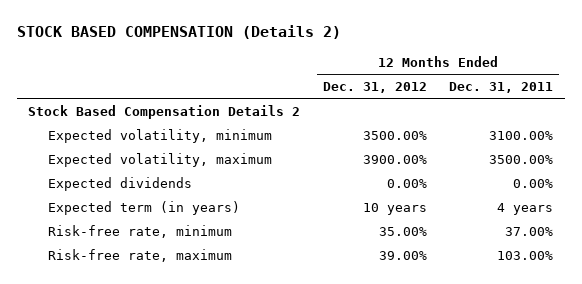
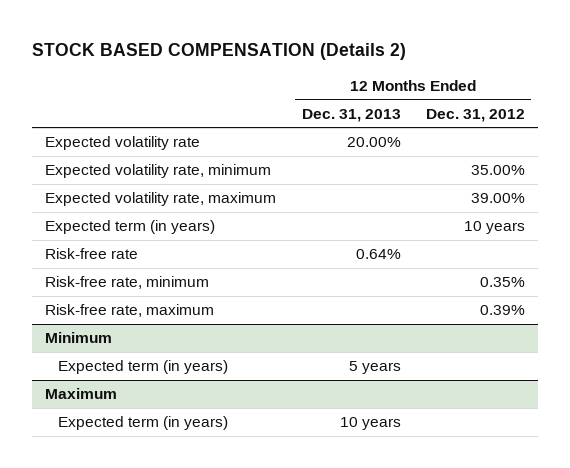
- | 12 Months Ended Dec. 31, 2012 | 12 Months Ended Dec. 31, 2011
+ | 12 Months Ended Dec. 31, 2013 | 12 Months Ended Dec. 31, 2012
- Stock Based Compensation Details 2
- Expected volatility, minimum | 3500.00% | 3100.00%
- Expected volatility, maximum | 3900.00% | 3500.00%
- Expected dividends | 0.00% | 0.00%
+ Expected volatility rate | 20.00% |
+ Expected volatility rate, minimum | | 35.00%
+ Expected volatility rate, maximum | | 39.00%
- Risk-free rate, minimum | 35.00% | 37.00%
- Risk-free rate, maximum | 39.00% | 103.00%
+ Risk-free rate | 0.64% |
+ Risk-free rate, minimum | | 0.35%
+ Risk-free rate, maximum | | 0.39%
+ Minimum
+ Expected term (in years) | 5 years |
+ Maximum
+ Expected term (in years) | 10 years |

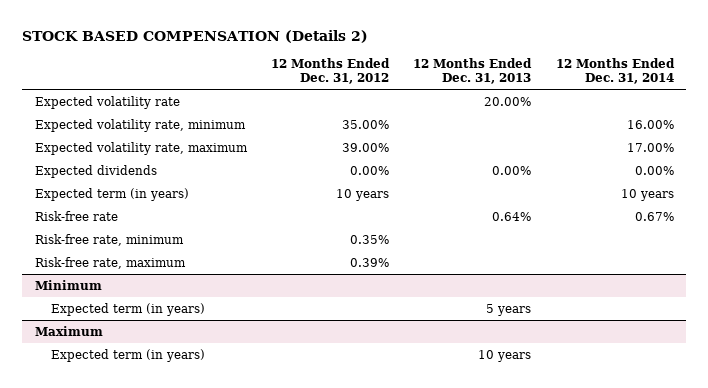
- | 12 Months Ended Dec. 31, 2013 | 12 Months Ended Dec. 31, 2012
+ | 12 Months Ended Dec. 31, 2012 | 12 Months Ended Dec. 31, 2013 | 12 Months Ended Dec. 31, 2014
+ Expected dividends | 0.00% | 0.00% | 0.00%

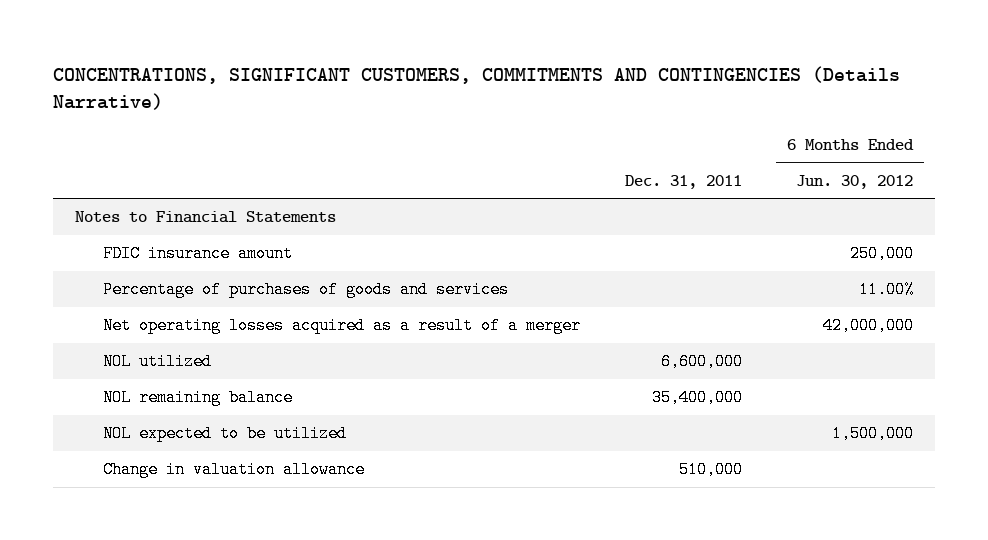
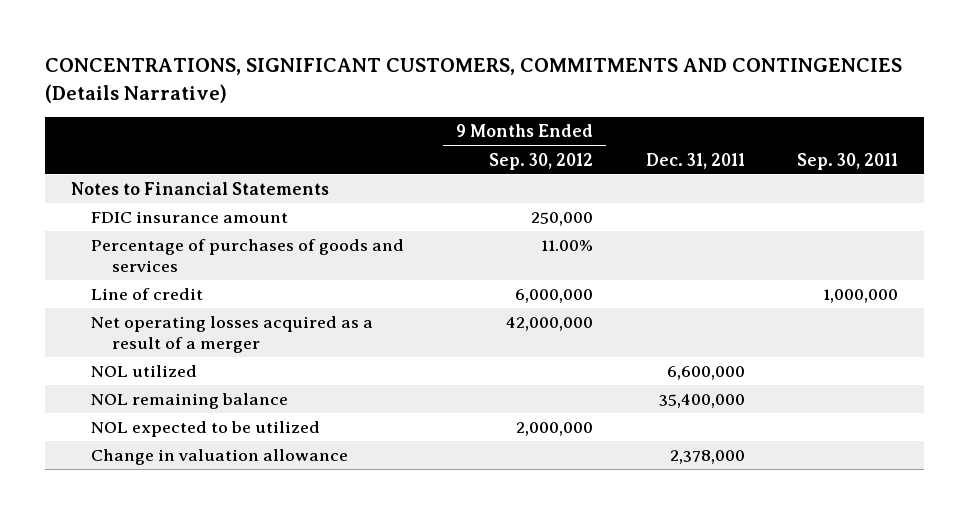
- | Dec. 31, 2011 | 6 Months Ended Jun. 30, 2012
+ | 9 Months Ended Sep. 30, 2012 | Dec. 31, 2011 | Sep. 30, 2011
+ Line of credit | 6,000,000 | | 1,000,000
- Change in valuation allowance | 510,000 |
+ Change in valuation allowance | | 2,378,000 |

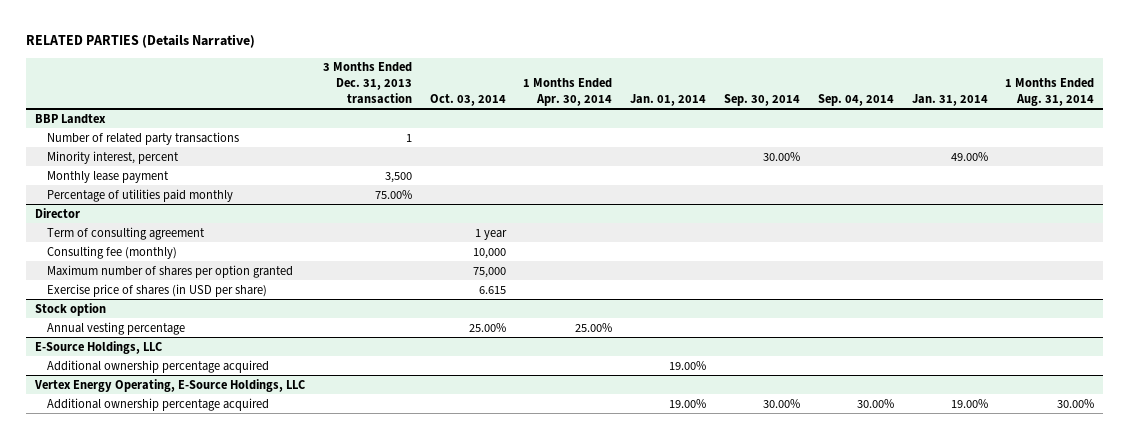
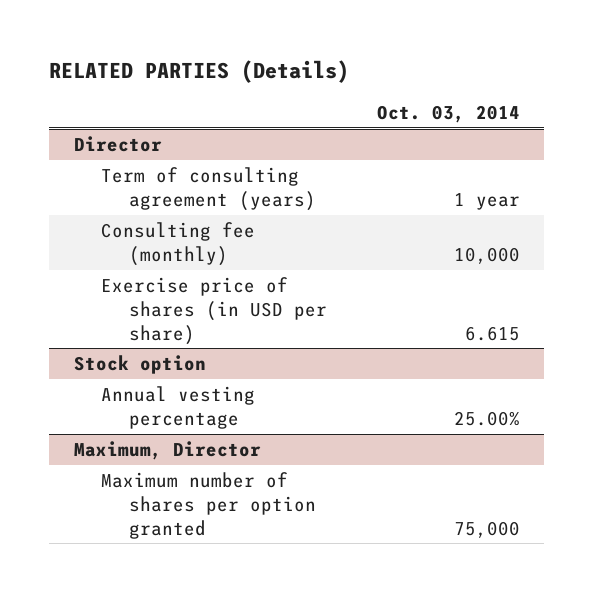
- RELATED PARTIES (Details Narrative)
+ RELATED PARTIES (Details)
- | 3 Months Ended Dec. 31, 2013 transaction | Oct. 03, 2014 | 1 Months Ended Apr. 30, 2014 | Jan. 01, 2014 | Sep. 30, 2014 | Sep. 04, 2014 | Jan. 31, 2014 | 1 Months Ended Aug. 31, 2014
+ | Oct. 03, 2014
- BBP Landtex
- Number of related party transactions | 1 | | | | | | |
- Minority interest, percent | | | | | 30.00% | | 49.00% |
- Monthly lease payment | 3,500 | | | | | | |
- Percentage of utilities paid monthly | 75.00% | | | | | | |
@ Director
- Term of consulting agreement | | 1 year | | | | | |
+ Term of consulting agreement (years) | 1 year
- Maximum number of shares per option granted | | 75,000 | | | | | |
- E-Source Holdings, LLC
- Additional ownership percentage acquired | | | | 19.00% | | | |
- Vertex Energy Operating, E-Source Holdings, LLC
- Additional ownership percentage acquired | | | | 19.00% | 30.00% | 30.00% | 19.00% | 30.00%
+ Maximum, Director
+ Maximum number of shares per option granted | 75,000

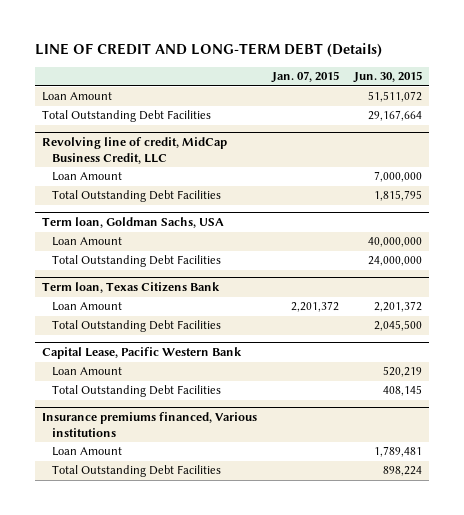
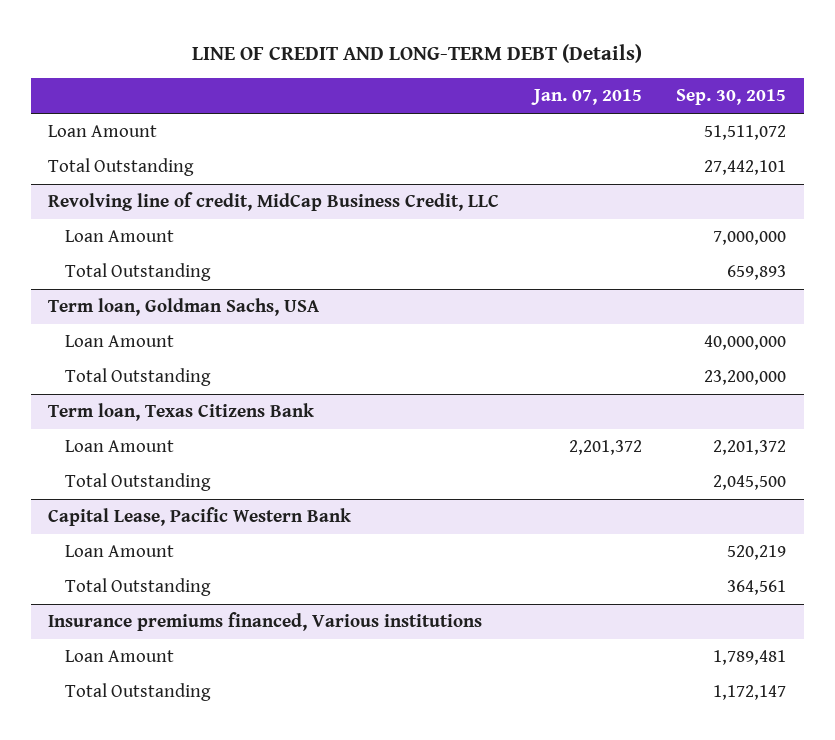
- | Jan. 07, 2015 | Jun. 30, 2015
+ | Jan. 07, 2015 | Sep. 30, 2015
- Total Outstanding Debt Facilities | | 29,167,664
+ Total Outstanding | | 27,442,101
@ Revolving line of credit, MidCap Business Credit, LLC
- Total Outstanding Debt Facilities | | 1,815,795
+ Total Outstanding | | 659,893
@ Term loan, Goldman Sachs, USA
- Total Outstanding Debt Facilities | | 24,000,000
+ Total Outstanding | | 23,200,000
@ Term loan, Texas Citizens Bank
- Total Outstanding Debt Facilities | | 2,045,500
+ Total Outstanding | | 2,045,500
@ Capital Lease, Pacific Western Bank
- Total Outstanding Debt Facilities | | 408,145
+ Total Outstanding | | 364,561
@ Insurance premiums financed, Various institutions
- Total Outstanding Debt Facilities | | 898,224
+ Total Outstanding | | 1,172,147

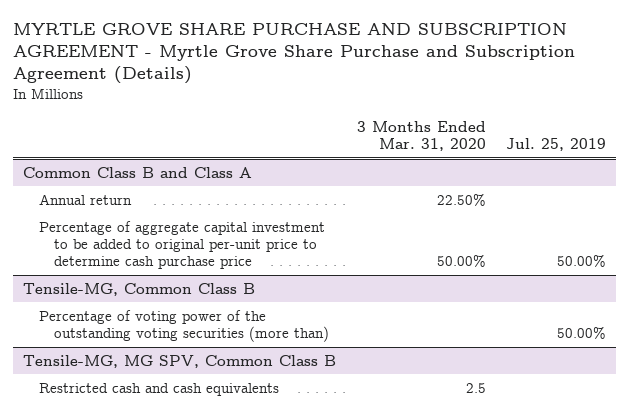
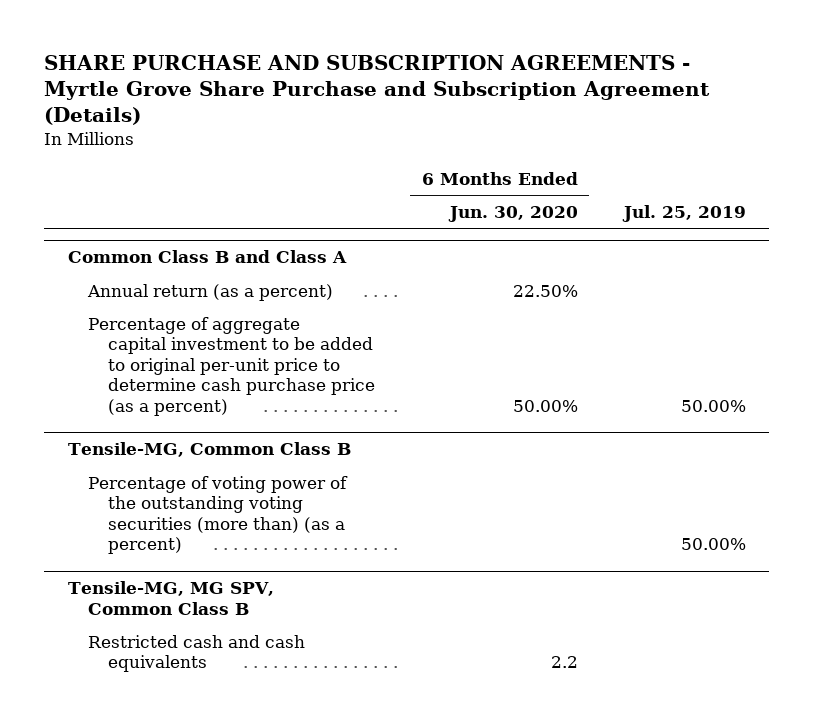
- MYRTLE GROVE SHARE PURCHASE AND SUBSCRIPTION AGREEMENT - Myrtle Grove Share Purchase and Subscription Agreement (Details)
+ SHARE PURCHASE AND SUBSCRIPTION AGREEMENTS - Myrtle Grove Share Purchase and Subscription Agreement (Details)
- | 3 Months Ended Mar. 31, 2020 | Jul. 25, 2019
+ | 6 Months Ended Jun. 30, 2020 | Jul. 25, 2019
@ Common Class B and Class A
- Annual return | 22.50% |
- Percentage of aggregate capital investment to be added to original per-unit price to determine cash purchase price | 50.00% | 50.00%
+ Annual return (as a percent) | 22.50% |
+ Percentage of aggregate capital investment to be added to original per-unit price to determine cash purchase price (as a percent) | 50.00% | 50.00%
@ Tensile-MG, Common Class B
- Percentage of voting power of the outstanding voting securities (more than) | | 50.00%
+ Percentage of voting power of the outstanding voting securities (more than) (as a percent) | | 50.00%

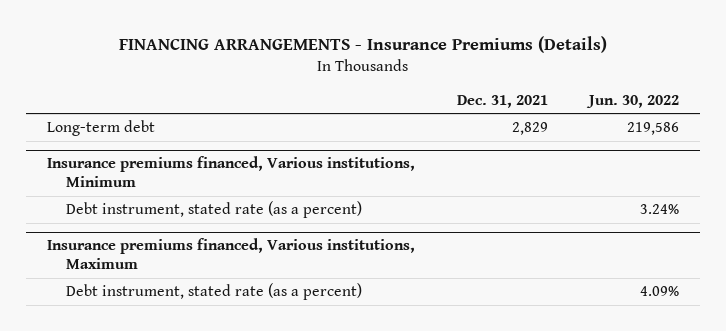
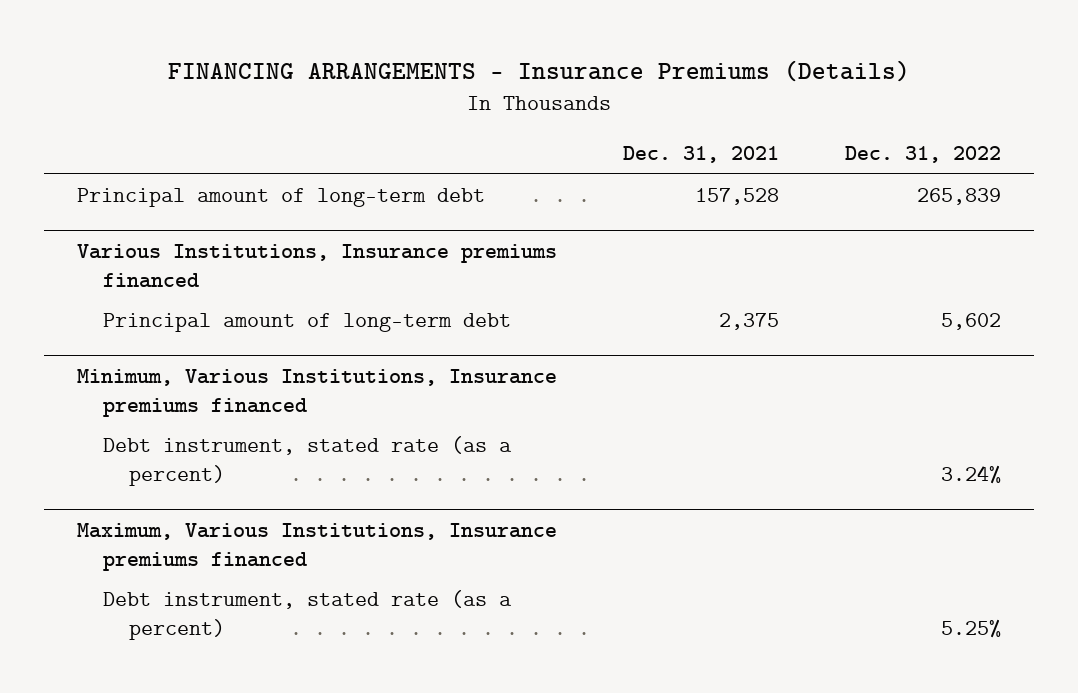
- | Dec. 31, 2021 | Jun. 30, 2022
+ | Dec. 31, 2021 | Dec. 31, 2022
- Long-term debt | 2,829 | 219,586
- Insurance premiums financed, Various institutions, Minimum
+ Principal amount of long-term debt | 157,528 | 265,839
+ Various Institutions, Insurance premiums financed
+ Principal amount of long-term debt | 2,375 | 5,602
+ Minimum, Various Institutions, Insurance premiums financed
- Insurance premiums financed, Various institutions, Maximum
+ Maximum, Various Institutions, Insurance premiums financed

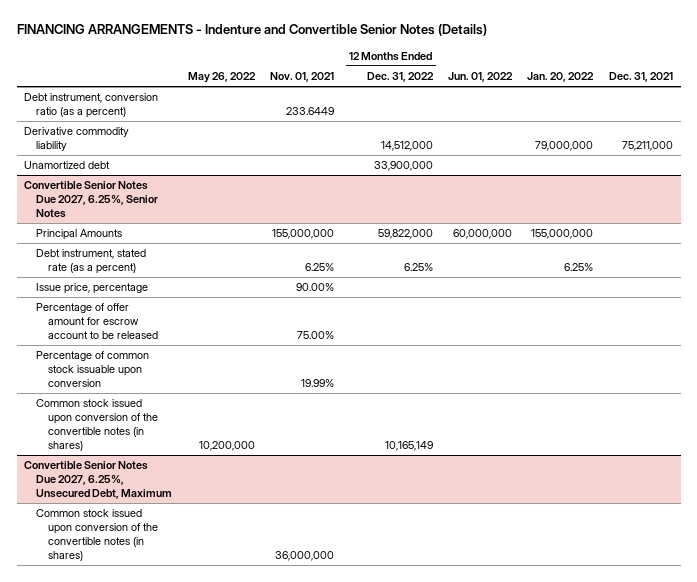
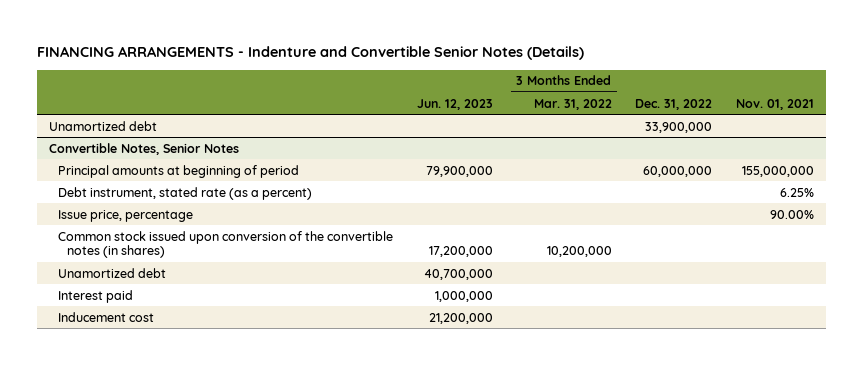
- | May 26, 2022 | Nov. 01, 2021 | 12 Months Ended Dec. 31, 2022 | Jun. 01, 2022 | Jan. 20, 2022 | Dec. 31, 2021
+ | Jun. 12, 2023 | 3 Months Ended Mar. 31, 2022 | Dec. 31, 2022 | Nov. 01, 2021
- Debt instrument, conversion ratio (as a percent) | | 233.6449 | | | |
- Derivative commodity liability | | | 14,512,000 | | 79,000,000 | 75,211,000
- Convertible Senior Notes Due 2027, 6.25%, Senior Notes
- Principal Amounts | | 155,000,000 | 59,822,000 | 60,000,000 | 155,000,000 |
+ Convertible Notes, Senior Notes
+ Principal amounts at beginning of period | 79,900,000 | | 60,000,000 | 155,000,000
- Percentage of offer amount for escrow account to be released | | 75.00% | | | |
- Percentage of common stock issuable upon conversion | | 19.99% | | | |
- Convertible Senior Notes Due 2027, 6.25%, Unsecured Debt, Maximum
- Common stock issued upon conversion of the convertible notes (in shares) | | 36,000,000 | | | |
+ Unamortized debt | 40,700,000 | | |
+ Interest paid | 1,000,000 | | |
+ Inducement cost | 21,200,000 | | |

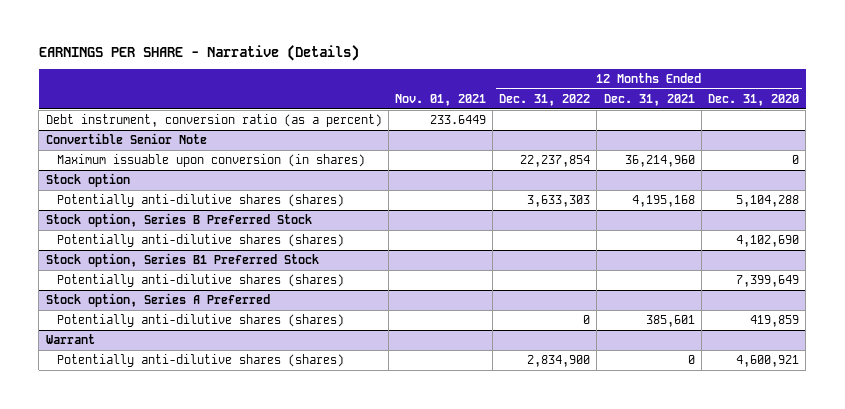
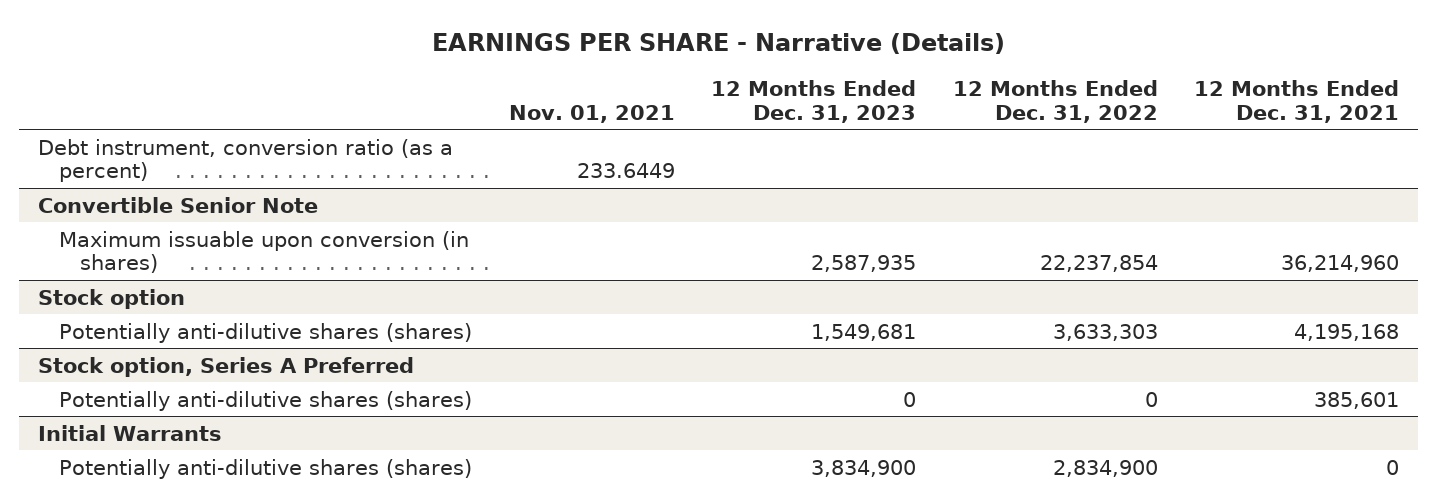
- | Nov. 01, 2021 | 12 Months Ended Dec. 31, 2022 | 12 Months Ended Dec. 31, 2021 | 12 Months Ended Dec. 31, 2020
+ | Nov. 01, 2021 | 12 Months Ended Dec. 31, 2023 | 12 Months Ended Dec. 31, 2022 | 12 Months Ended Dec. 31, 2021
- Stock option, Series B Preferred Stock
- Potentially anti-dilutive shares (shares) | | | | 4,102,690
- Stock option, Series B1 Preferred Stock
- Potentially anti-dilutive shares (shares) | | | | 7,399,649
- Warrant
+ Initial Warrants

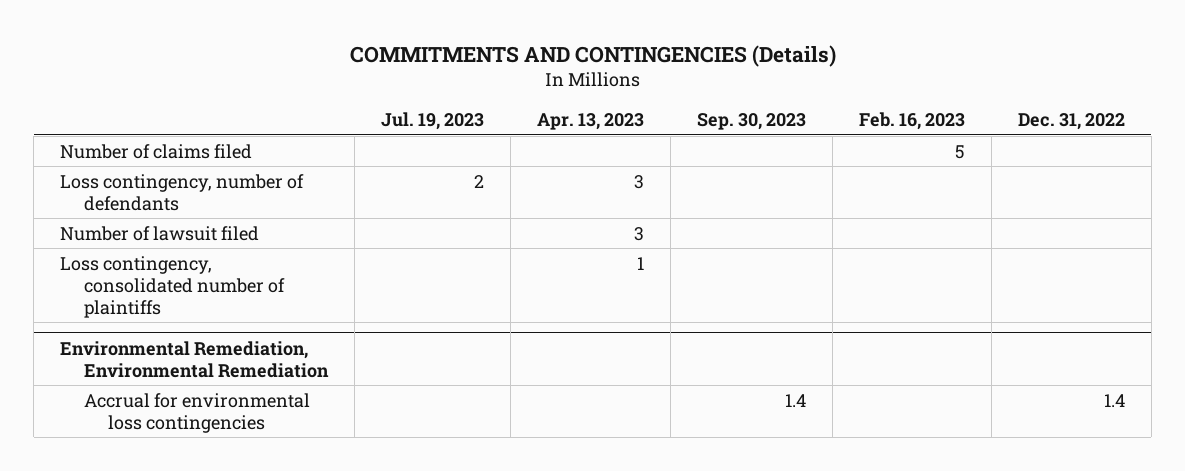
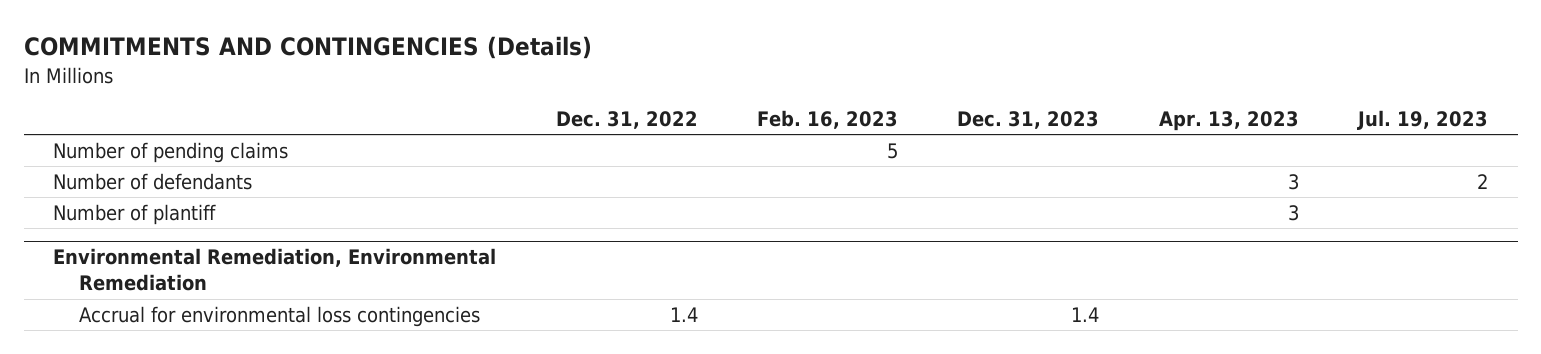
- | Jul. 19, 2023 | Apr. 13, 2023 | Sep. 30, 2023 | Feb. 16, 2023 | Dec. 31, 2022
+ | Dec. 31, 2022 | Feb. 16, 2023 | Dec. 31, 2023 | Apr. 13, 2023 | Jul. 19, 2023
- Number of claims filed | | | | 5 |
- Loss contingency, number of defendants | 2 | 3 | | |
- Number of lawsuit filed | | 3 | | |
- Loss contingency, consolidated number of plaintiffs | | 1 | | |
+ Number of pending claims | | 5 | | |
+ Number of defendants | | | | 3 | 2
+ Number of plantiff | | | | 3 |

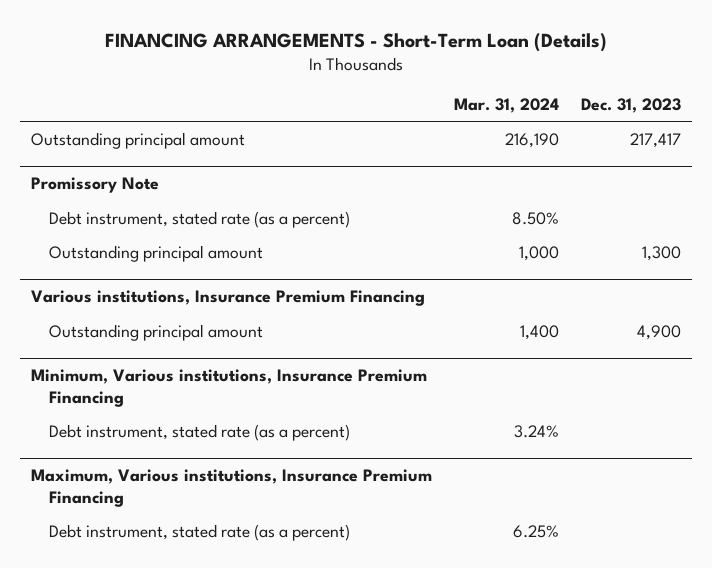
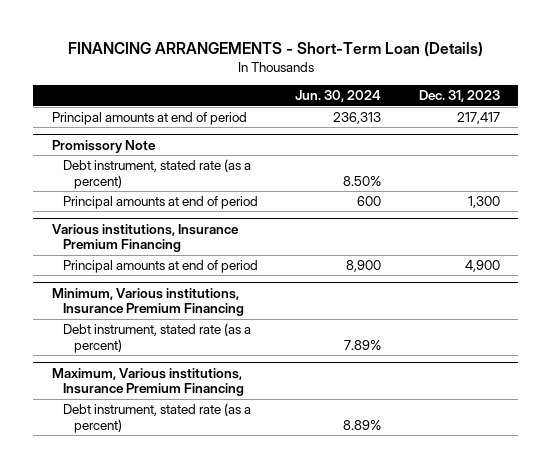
- | Mar. 31, 2024 | Dec. 31, 2023
+ | Jun. 30, 2024 | Dec. 31, 2023
- Outstanding principal amount | 216,190 | 217,417
+ Principal amounts at end of period | 236,313 | 217,417
@ Promissory Note
- Outstanding principal amount | 1,000 | 1,300
+ Principal amounts at end of period | 600 | 1,300
@ Various institutions, Insurance Premium Financing
- Outstanding principal amount | 1,400 | 4,900
+ Principal amounts at end of period | 8,900 | 4,900

